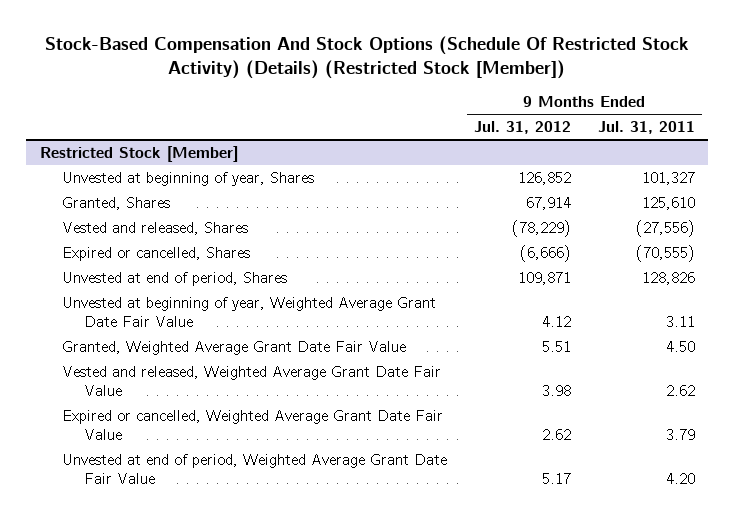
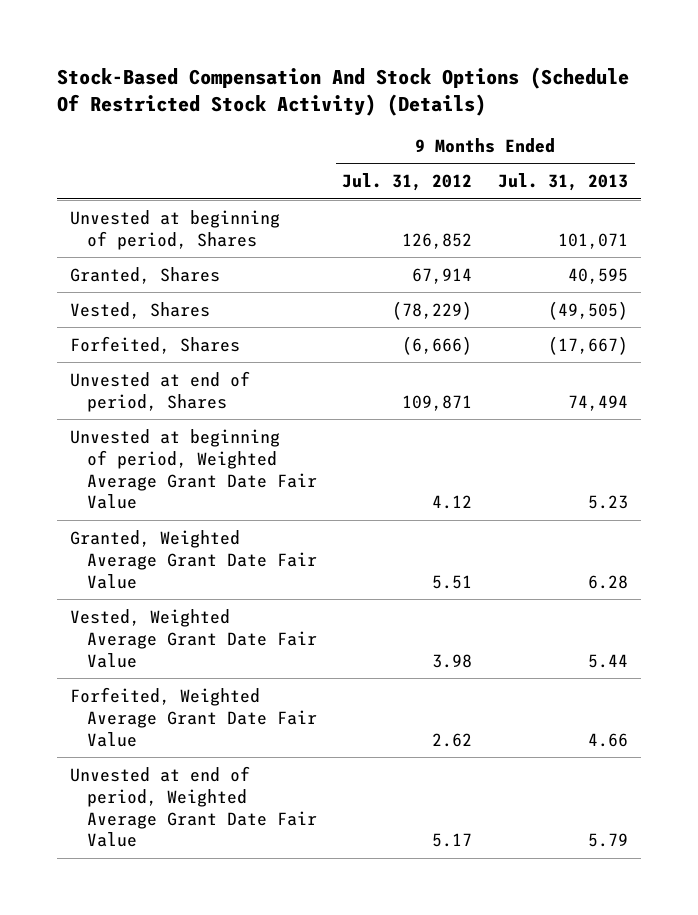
- Stock-Based Compensation And Stock Options (Schedule Of Restricted Stock Activity) (Details) (Restricted Stock [Member])
+ Stock-Based Compensation And Stock Options (Schedule Of Restricted Stock Activity) (Details)
- | 9 Months Ended Jul. 31, 2012 | 9 Months Ended Jul. 31, 2011
+ | 9 Months Ended Jul. 31, 2012 | 9 Months Ended Jul. 31, 2013
- Restricted Stock [Member]
- Unvested at beginning of year, Shares | 126,852 | 101,327
+ Unvested at beginning of period, Shares | 126,852 | 101,071
- Vested and released, Shares | (78,229) | (27,556)
- Expired or cancelled, Shares | (6,666) | (70,555)
+ Vested, Shares | (78,229) | (49,505)
+ Forfeited, Shares | (6,666) | (17,667)
- Unvested at beginning of year, Weighted Average Grant Date Fair Value | 4.12 | 3.11
+ Unvested at beginning of period, Weighted Average Grant Date Fair Value | 4.12 | 5.23
- Vested and released, Weighted Average Grant Date Fair Value | 3.98 | 2.62
- Expired or cancelled, Weighted Average Grant Date Fair Value | 2.62 | 3.79
+ Vested, Weighted Average Grant Date Fair Value | 3.98 | 5.44
+ Forfeited, Weighted Average Grant Date Fair Value | 2.62 | 4.66

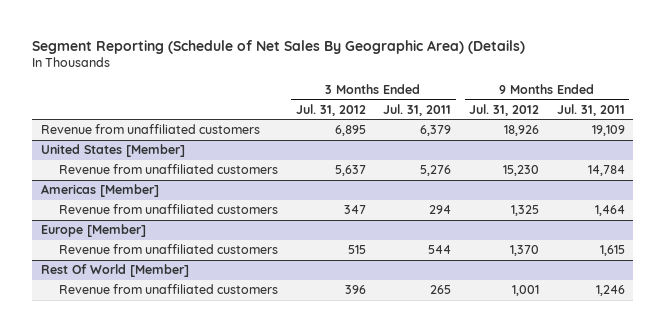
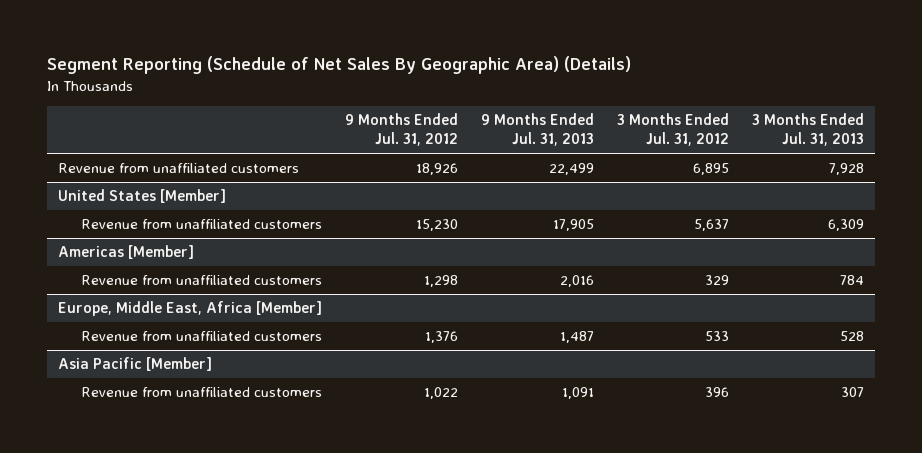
- | 3 Months Ended Jul. 31, 2012 | 3 Months Ended Jul. 31, 2011 | 9 Months Ended Jul. 31, 2012 | 9 Months Ended Jul. 31, 2011
+ | 9 Months Ended Jul. 31, 2012 | 9 Months Ended Jul. 31, 2013 | 3 Months Ended Jul. 31, 2012 | 3 Months Ended Jul. 31, 2013
@ Americas [Member]
- Revenue from unaffiliated customers | 347 | 294 | 1,325 | 1,464
- Europe [Member]
- Revenue from unaffiliated customers | 515 | 544 | 1,370 | 1,615
- Rest Of World [Member]
- Revenue from unaffiliated customers | 396 | 265 | 1,001 | 1,246
@ Americas [Member]
+ Revenue from unaffiliated customers | 1,298 | 2,016 | 329 | 784
+ Europe, Middle East, Africa [Member]
+ Revenue from unaffiliated customers | 1,376 | 1,487 | 533 | 528
+ Asia Pacific [Member]
+ Revenue from unaffiliated customers | 1,022 | 1,091 | 396 | 307

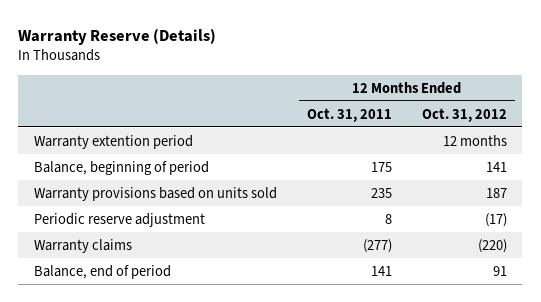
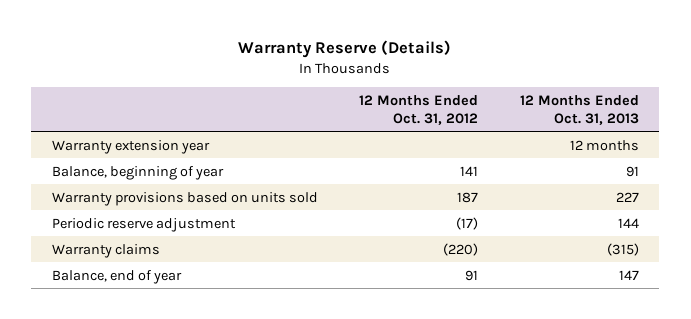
- | 12 Months Ended Oct. 31, 2011 | 12 Months Ended Oct. 31, 2012
+ | 12 Months Ended Oct. 31, 2012 | 12 Months Ended Oct. 31, 2013
- Warranty extention period | | 12 months
- Balance, beginning of period | 175 | 141
+ Warranty extension year | | 12 months
+ Balance, beginning of year | 141 | 91
- Balance, end of period | 141 | 91
+ Balance, end of year | 91 | 147

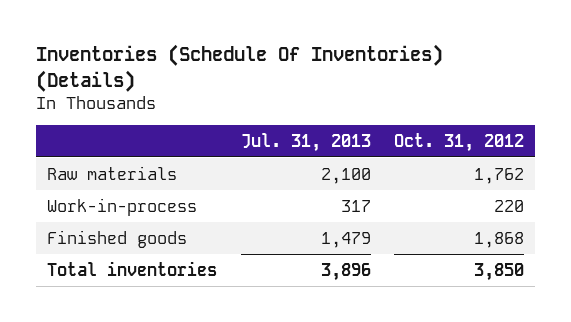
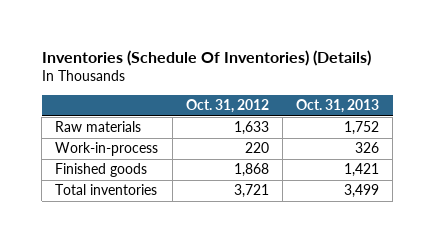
- | Jul. 31, 2013 | Oct. 31, 2012
+ | Oct. 31, 2012 | Oct. 31, 2013
- Raw materials | 2,100 | 1,762
+ Raw materials | 1,633 | 1,752
- Total inventories | 3,896 | 3,850
+ Total inventories | 3,721 | 3,499

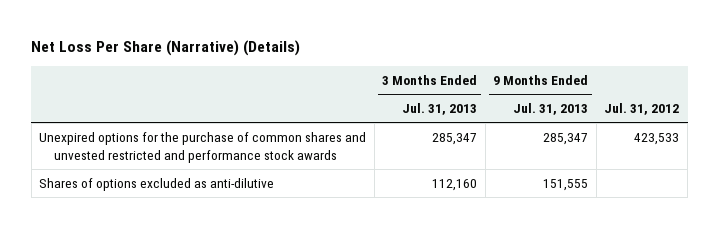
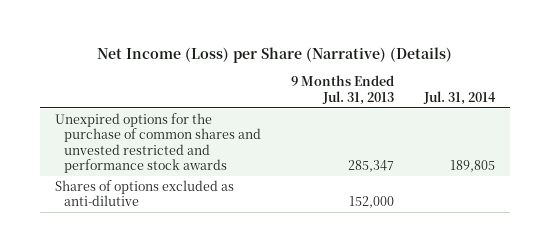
- Net Loss Per Share (Narrative) (Details)
+ Net Income (Loss) per Share (Narrative) (Details)
- | 3 Months Ended Jul. 31, 2013 | 9 Months Ended Jul. 31, 2013 | Jul. 31, 2012
+ | 9 Months Ended Jul. 31, 2013 | Jul. 31, 2014
- Shares of options excluded as anti-dilutive | 112,160 | 151,555 |
+ Shares of options excluded as anti-dilutive | 152,000 |

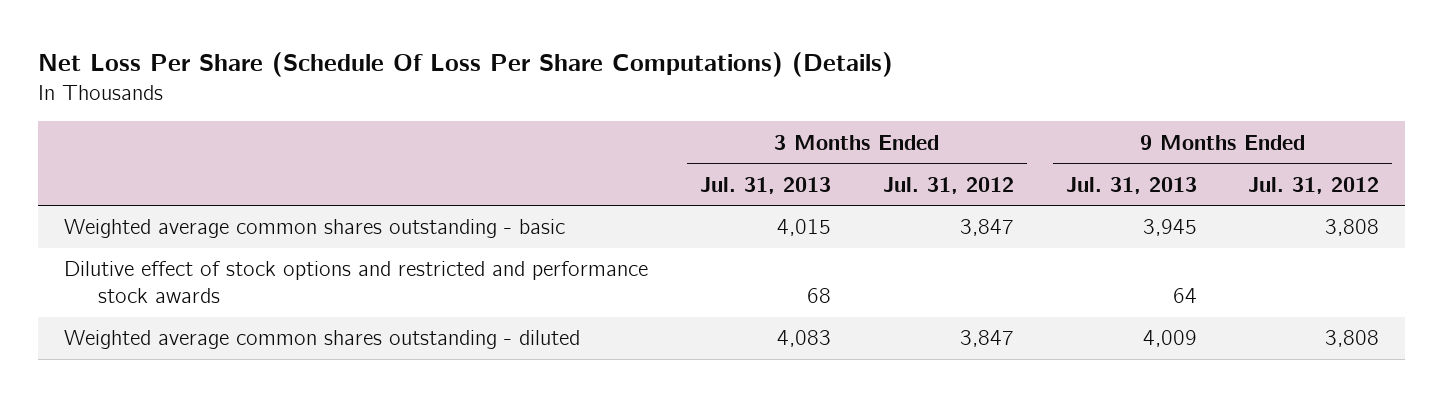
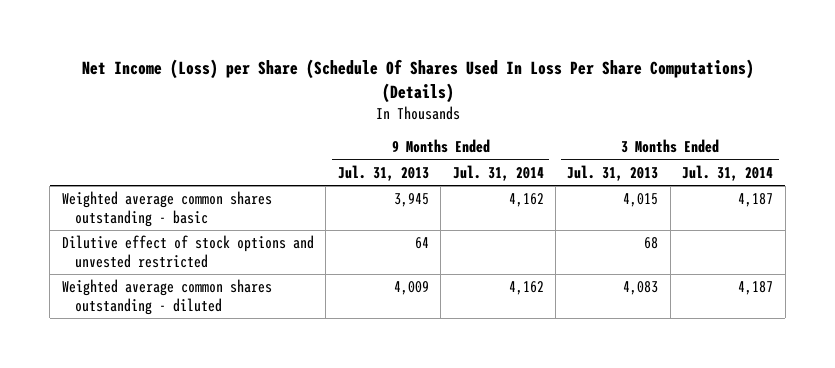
- Net Loss Per Share (Schedule Of Loss Per Share Computations) (Details)
+ Net Income (Loss) per Share (Schedule Of Shares Used In Loss Per Share Computations) (Details)
- | 3 Months Ended Jul. 31, 2013 | 3 Months Ended Jul. 31, 2012 | 9 Months Ended Jul. 31, 2013 | 9 Months Ended Jul. 31, 2012
+ | 9 Months Ended Jul. 31, 2013 | 9 Months Ended Jul. 31, 2014 | 3 Months Ended Jul. 31, 2013 | 3 Months Ended Jul. 31, 2014
- Dilutive effect of stock options and restricted and performance stock awards | 68 | | 64 |
+ Dilutive effect of stock options and unvested restricted | 64 | | 68 |

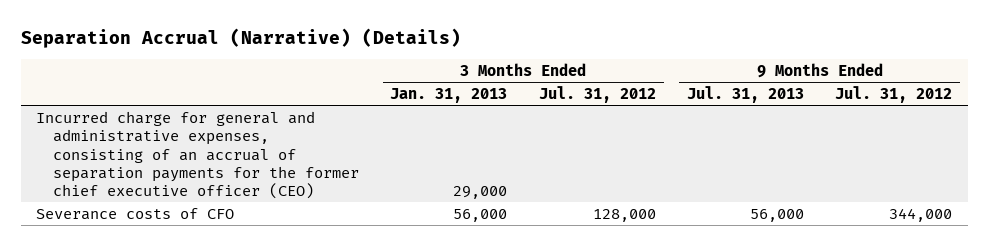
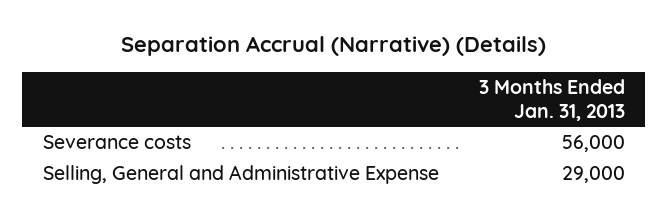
- | 3 Months Ended Jan. 31, 2013 | 3 Months Ended Jul. 31, 2012 | 9 Months Ended Jul. 31, 2013 | 9 Months Ended Jul. 31, 2012
+ | 3 Months Ended Jan. 31, 2013
- Incurred charge for general and administrative expenses, consisting of an accrual of separation payments for the former chief executive officer (CEO) | 29,000 | | |
- Severance costs of CFO | 56,000 | 128,000 | 56,000 | 344,000
+ Severance costs | 56,000
+ Selling, General and Administrative Expense | 29,000

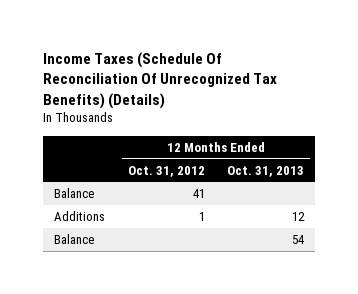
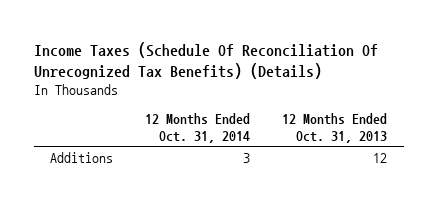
- | 12 Months Ended Oct. 31, 2012 | 12 Months Ended Oct. 31, 2013
+ | 12 Months Ended Oct. 31, 2014 | 12 Months Ended Oct. 31, 2013
- Balance | 41 |
- Balance | | 54

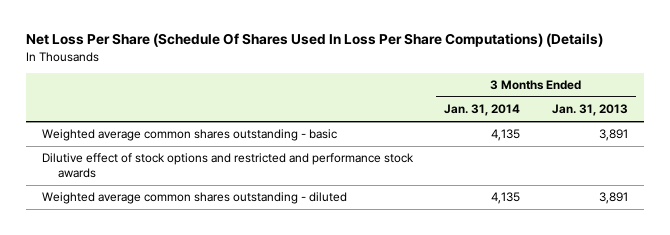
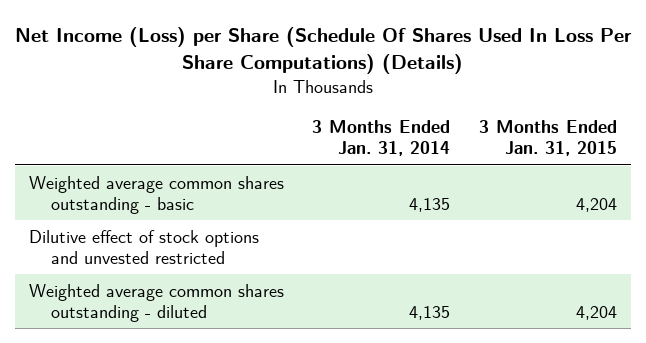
- Net Loss Per Share (Schedule Of Shares Used In Loss Per Share Computations) (Details)
+ Net Income (Loss) per Share (Schedule Of Shares Used In Loss Per Share Computations) (Details)
- | 3 Months Ended Jan. 31, 2014 | 3 Months Ended Jan. 31, 2013
+ | 3 Months Ended Jan. 31, 2014 | 3 Months Ended Jan. 31, 2015
- Dilutive effect of stock options and restricted and performance stock awards
+ Dilutive effect of stock options and unvested restricted

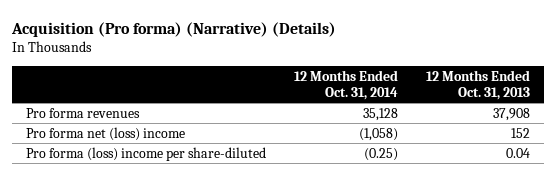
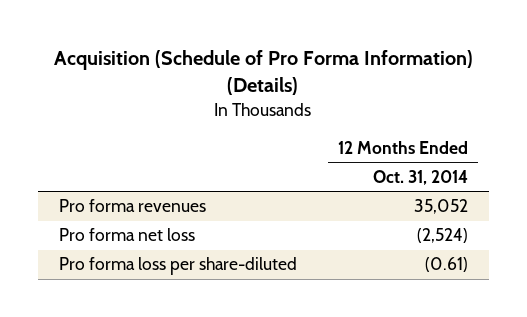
- Acquisition (Pro forma) (Narrative) (Details)
+ Acquisition (Schedule of Pro Forma Information) (Details)
- | 12 Months Ended Oct. 31, 2014 | 12 Months Ended Oct. 31, 2013
+ | 12 Months Ended Oct. 31, 2014
- Pro forma revenues | 35,128 | 37,908
- Pro forma net (loss) income | (1,058) | 152
- Pro forma (loss) income per share-diluted | (0.25) | 0.04
+ Pro forma revenues | 35,052
+ Pro forma net loss | (2,524)
+ Pro forma loss per share-diluted | (0.61)

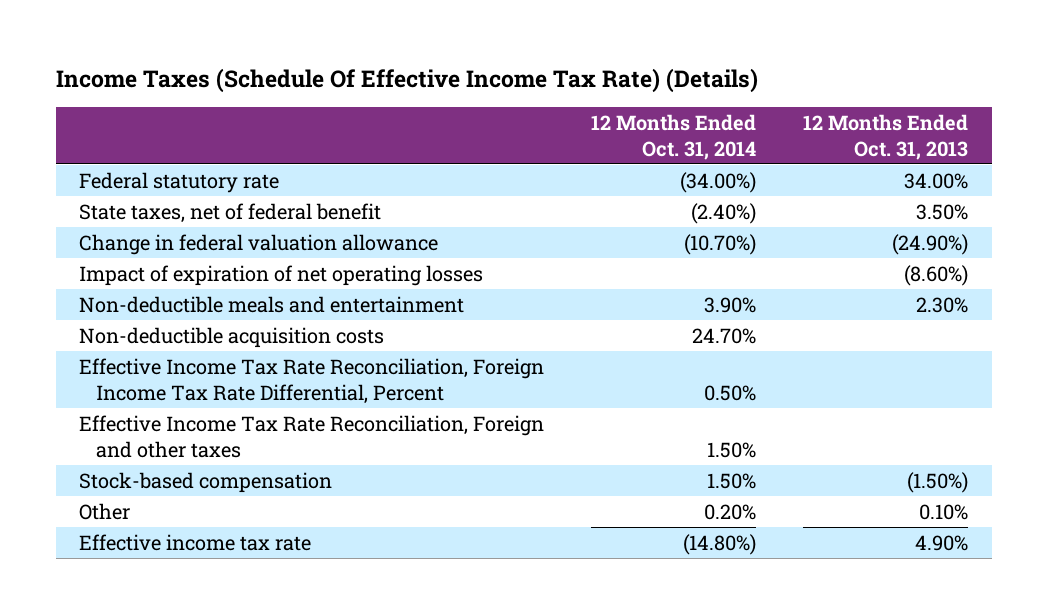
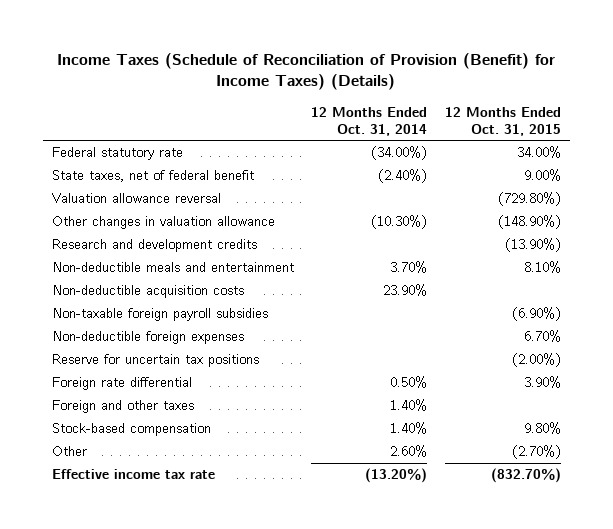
- Income Taxes (Schedule Of Effective Income Tax Rate) (Details)
+ Income Taxes (Schedule of Reconciliation of Provision (Benefit) for Income Taxes) (Details)
- | 12 Months Ended Oct. 31, 2014 | 12 Months Ended Oct. 31, 2013
+ | 12 Months Ended Oct. 31, 2014 | 12 Months Ended Oct. 31, 2015
- Change in federal valuation allowance | (10.70%) | (24.90%)
- Impact of expiration of net operating losses | | (8.60%)
- Non-deductible meals and entertainment | 3.90% | 2.30%
- Non-deductible acquisition costs | 24.70% |
- Effective Income Tax Rate Reconciliation, Foreign Income Tax Rate Differential, Percent | 0.50% |
- Effective Income Tax Rate Reconciliation, Foreign and other taxes | 1.50% |
- Stock-based compensation | 1.50% | (1.50%)
- Other | 0.20% | 0.10%
- Effective income tax rate | (14.80%) | 4.90%
+ Valuation allowance reversal | | (729.80%)
+ Other changes in valuation allowance | (10.30%) | (148.90%)
+ Research and development credits | | (13.90%)
+ Non-deductible meals and entertainment | 3.70% | 8.10%
+ Non-deductible acquisition costs | 23.90% |
+ Non-taxable foreign payroll subsidies | | (6.90%)
+ Non-deductible foreign expenses | | 6.70%
+ Reserve for uncertain tax positions | | (2.00%)
+ Foreign rate differential | 0.50% | 3.90%
+ Foreign and other taxes | 1.40% |
+ Stock-based compensation | 1.40% | 9.80%
+ Other | 2.60% | (2.70%)
+ Effective income tax rate | (13.20%) | (832.70%)

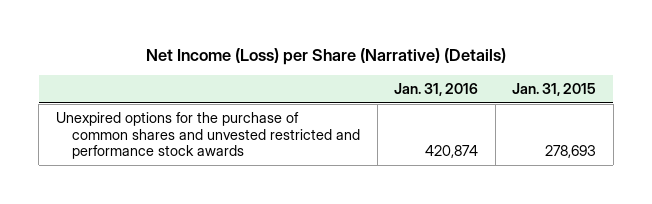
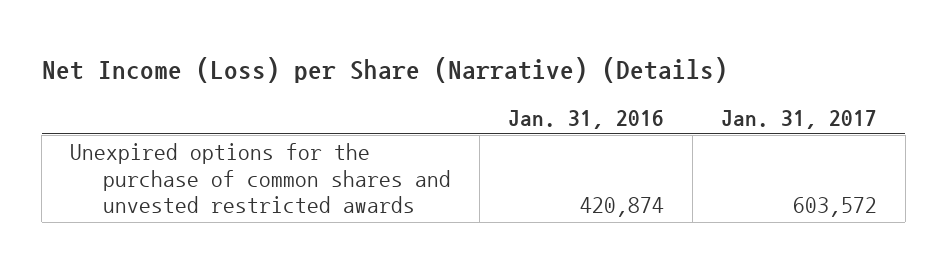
- | Jan. 31, 2016 | Jan. 31, 2015
+ | Jan. 31, 2016 | Jan. 31, 2017
- Unexpired options for the purchase of common shares and unvested restricted and performance stock awards | 420,874 | 278,693
+ Unexpired options for the purchase of common shares and unvested restricted awards | 420,874 | 603,572

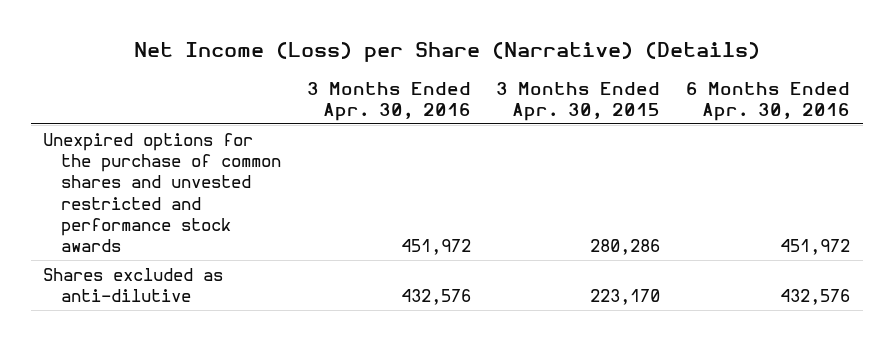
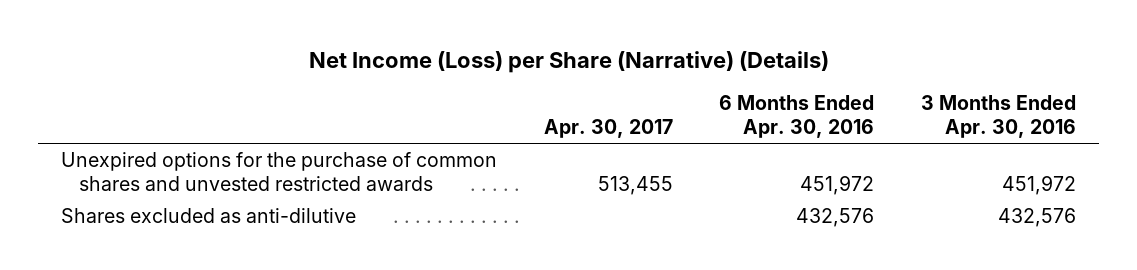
- | 3 Months Ended Apr. 30, 2016 | 3 Months Ended Apr. 30, 2015 | 6 Months Ended Apr. 30, 2016
+ | Apr. 30, 2017 | 6 Months Ended Apr. 30, 2016 | 3 Months Ended Apr. 30, 2016
- Unexpired options for the purchase of common shares and unvested restricted and performance stock awards | 451,972 | 280,286 | 451,972
+ Unexpired options for the purchase of common shares and unvested restricted awards | 513,455 | 451,972 | 451,972

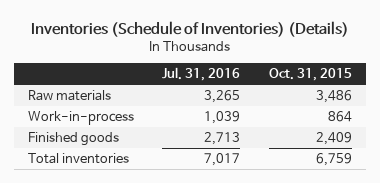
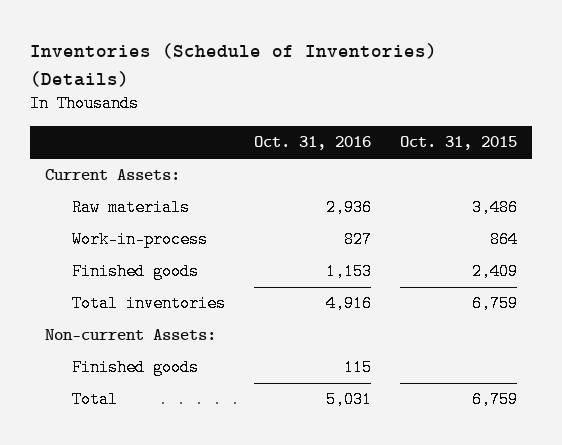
- | Jul. 31, 2016 | Oct. 31, 2015
+ | Oct. 31, 2016 | Oct. 31, 2015
+ Current Assets:
+ Non-current Assets:
+ Finished goods | 115 |
+ Total | 5,031 | 6,759

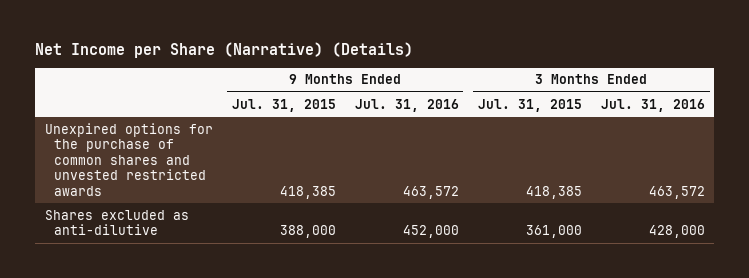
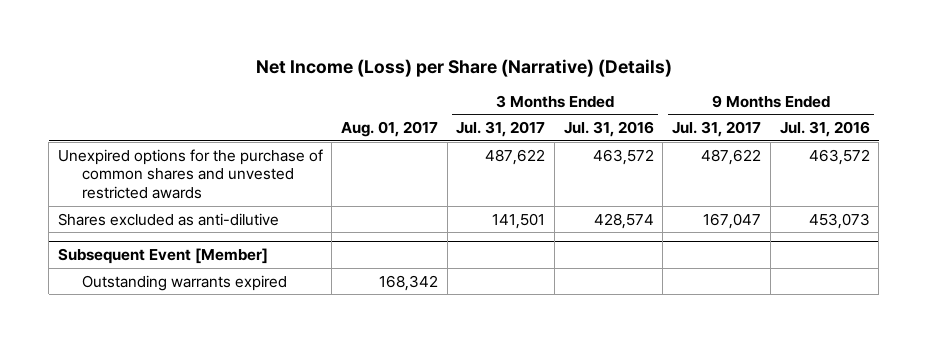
- Net Income per Share (Narrative) (Details)
+ Net Income (Loss) per Share (Narrative) (Details)
- | 9 Months Ended Jul. 31, 2015 | 9 Months Ended Jul. 31, 2016 | 3 Months Ended Jul. 31, 2015 | 3 Months Ended Jul. 31, 2016
+ | Aug. 01, 2017 | 3 Months Ended Jul. 31, 2017 | 3 Months Ended Jul. 31, 2016 | 9 Months Ended Jul. 31, 2017 | 9 Months Ended Jul. 31, 2016
- Shares excluded as anti-dilutive | 388,000 | 452,000 | 361,000 | 428,000
+ Shares excluded as anti-dilutive | | 141,501 | 428,574 | 167,047 | 453,073
+ Subsequent Event [Member]
+ Outstanding warrants expired | 168,342 | | | |

